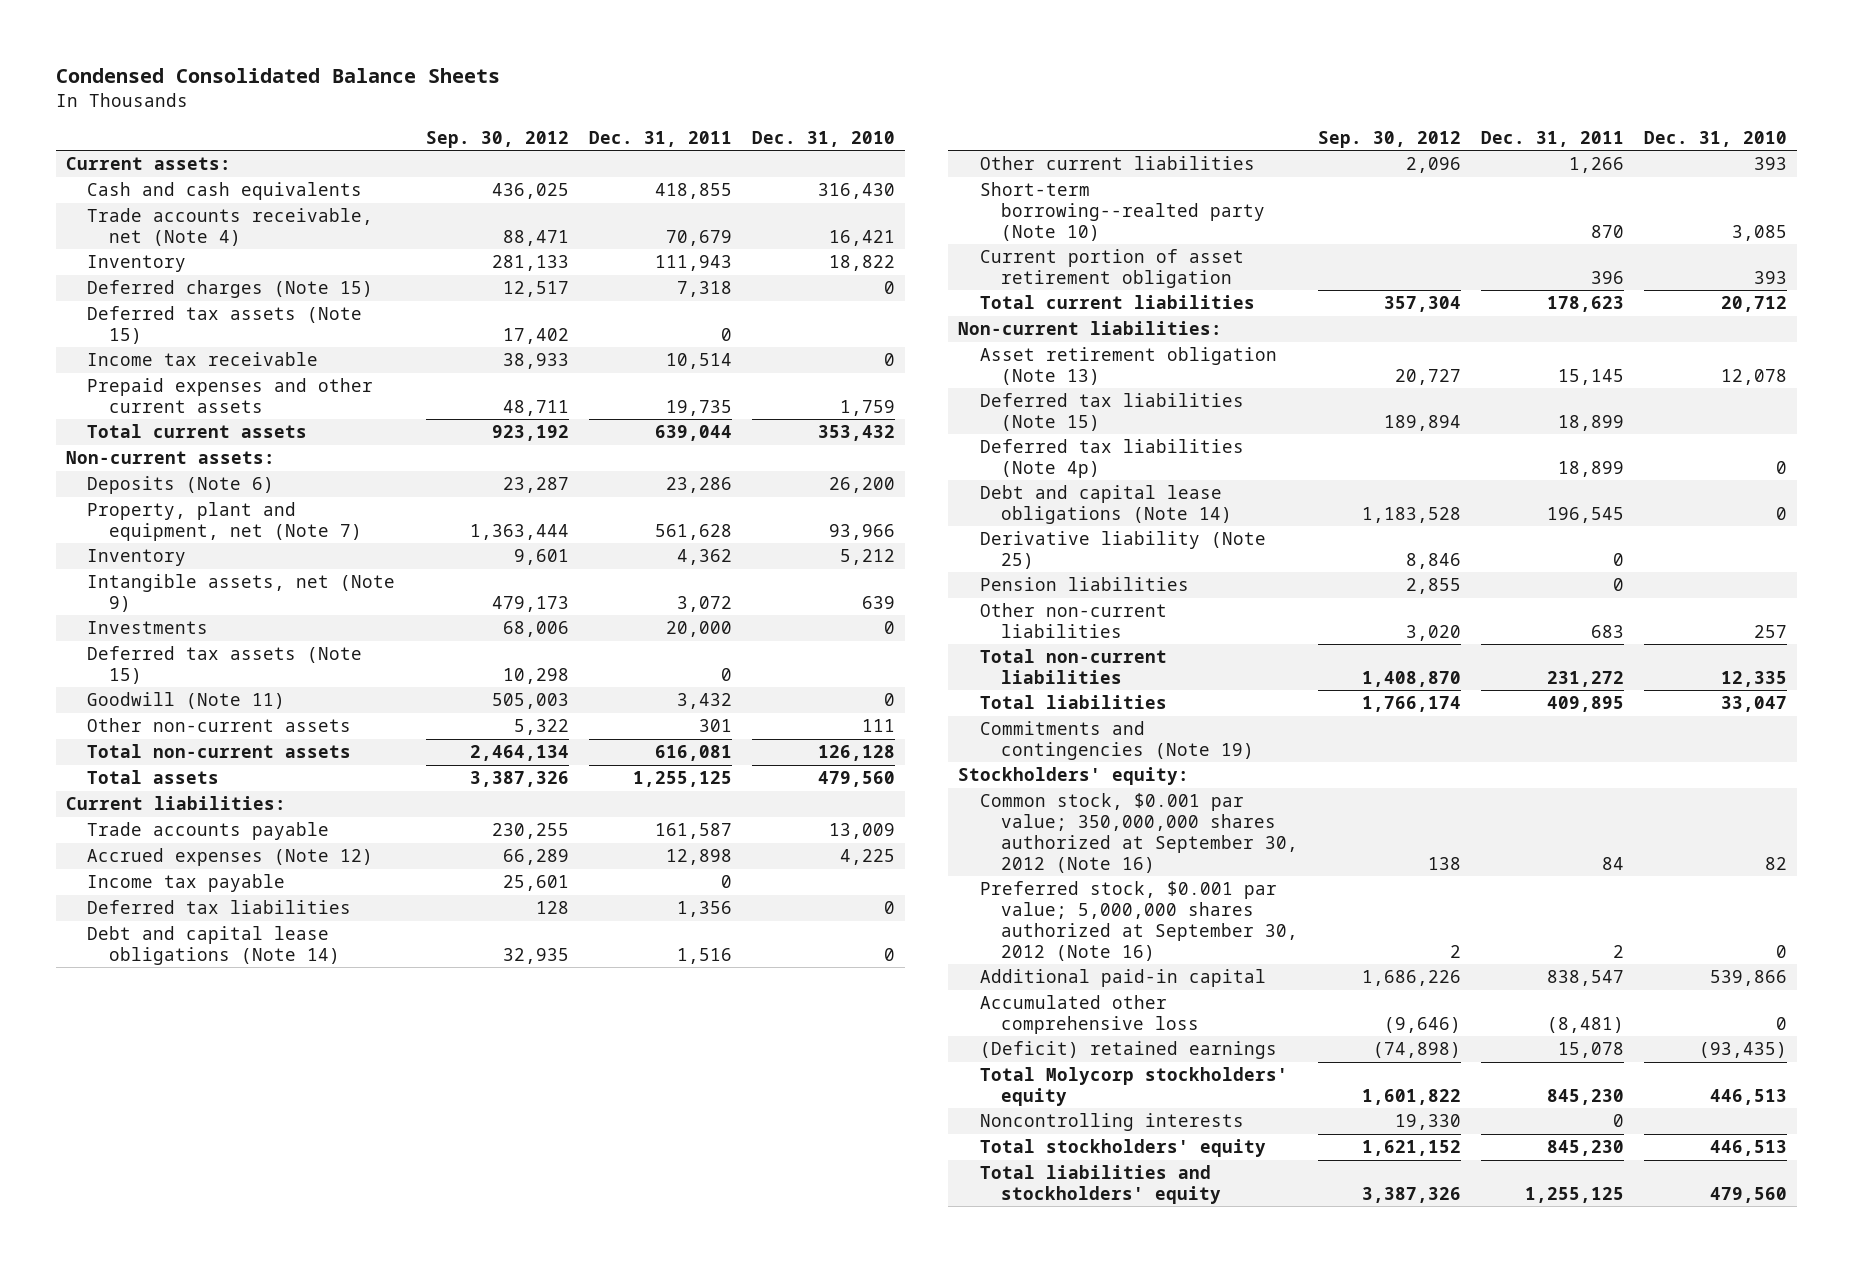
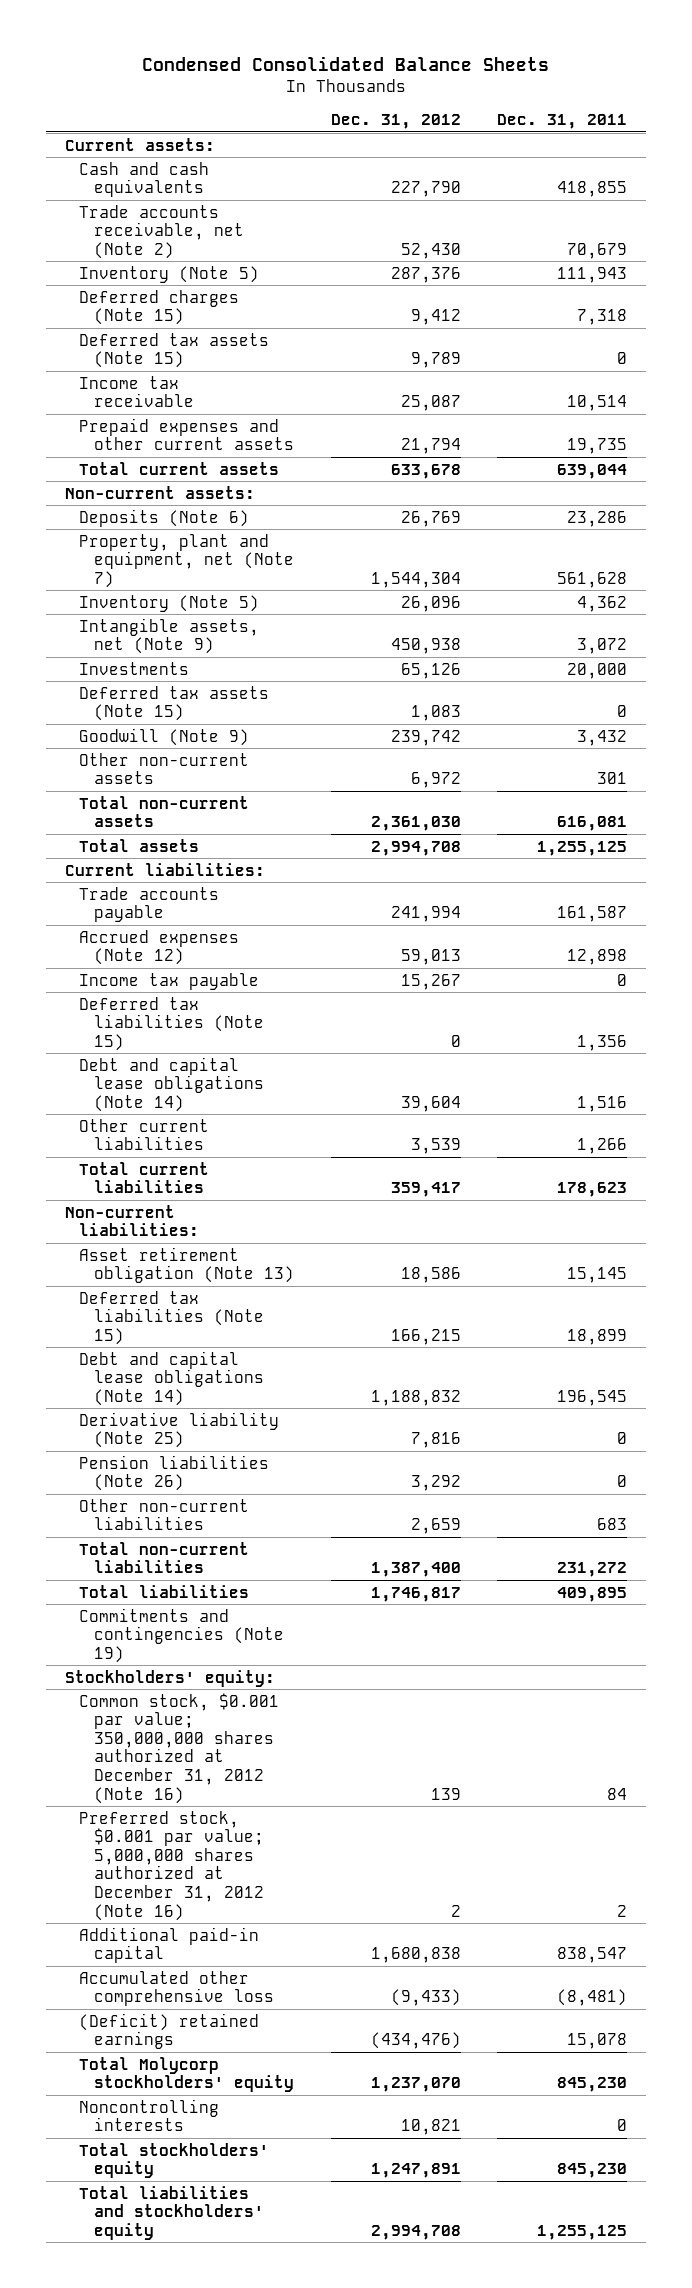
- | Sep. 30, 2012 | Dec. 31, 2011 | Dec. 31, 2010
+ | Dec. 31, 2012 | Dec. 31, 2011
- Trade accounts receivable, net (Note 4) | 88,471 | 70,679 | 16,421
- Inventory | 281,133 | 111,943 | 18,822
+ Trade accounts receivable, net (Note 2) | 52,430 | 70,679
+ Inventory (Note 5) | 287,376 | 111,943
- Inventory | 9,601 | 4,362 | 5,212
+ Inventory (Note 5) | 26,096 | 4,362
- Goodwill (Note 11) | 505,003 | 3,432 | 0
+ Goodwill (Note 9) | 239,742 | 3,432
- Deferred tax liabilities | 128 | 1,356 | 0
+ Deferred tax liabilities (Note 15) | 0 | 1,356
- Short-term borrowing--realted party (Note 10) | | 870 | 3,085
- Current portion of asset retirement obligation | | 396 | 393
- Deferred tax liabilities (Note 4p) | | 18,899 | 0
- Pension liabilities | 2,855 | 0 |
+ Pension liabilities (Note 26) | 3,292 | 0
- Common stock, $0.001 par value; 350,000,000 shares authorized at September 30, 2012 (Note 16) | 138 | 84 | 82
- Preferred stock, $0.001 par value; 5,000,000 shares authorized at September 30, 2012 (Note 16) | 2 | 2 | 0
+ Common stock, $0.001 par value; 350,000,000 shares authorized at December 31, 2012 (Note 16) | 139 | 84
+ Preferred stock, $0.001 par value; 5,000,000 shares authorized at December 31, 2012 (Note 16) | 2 | 2

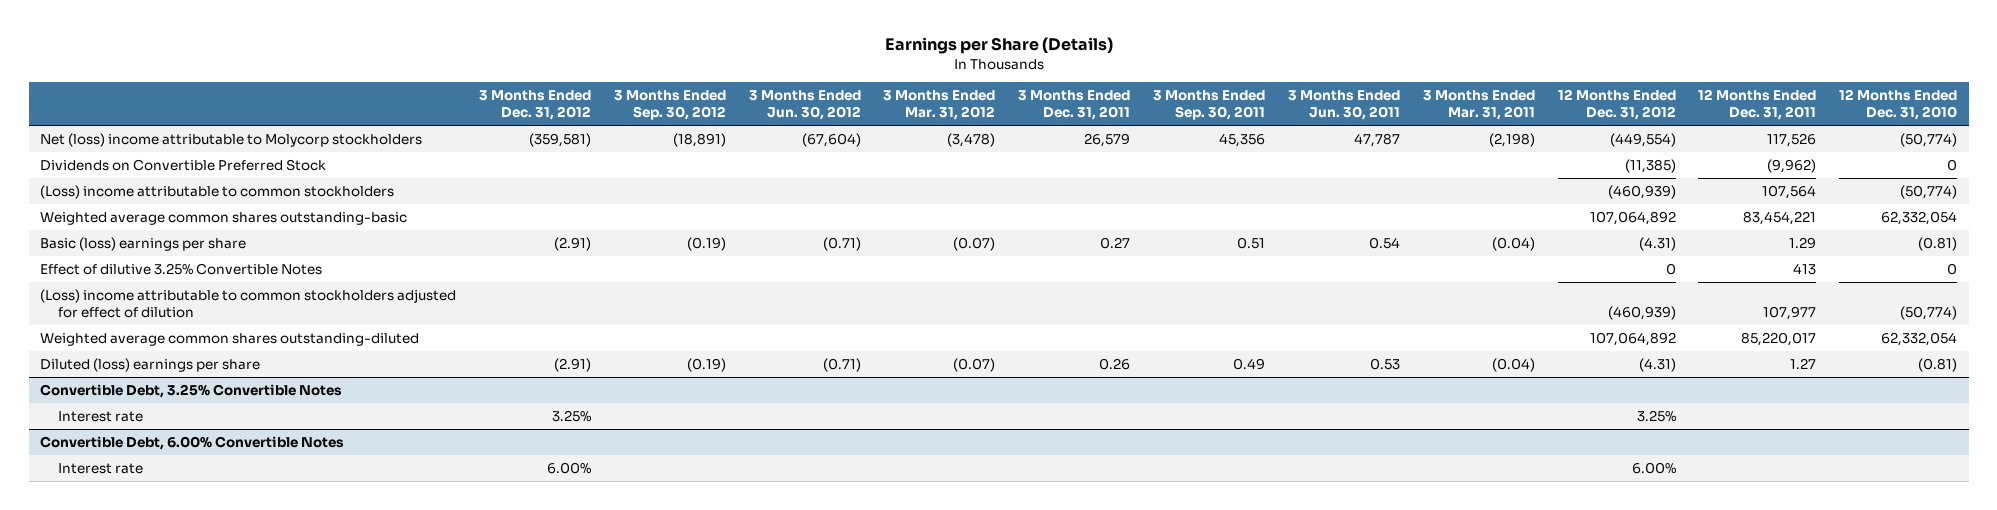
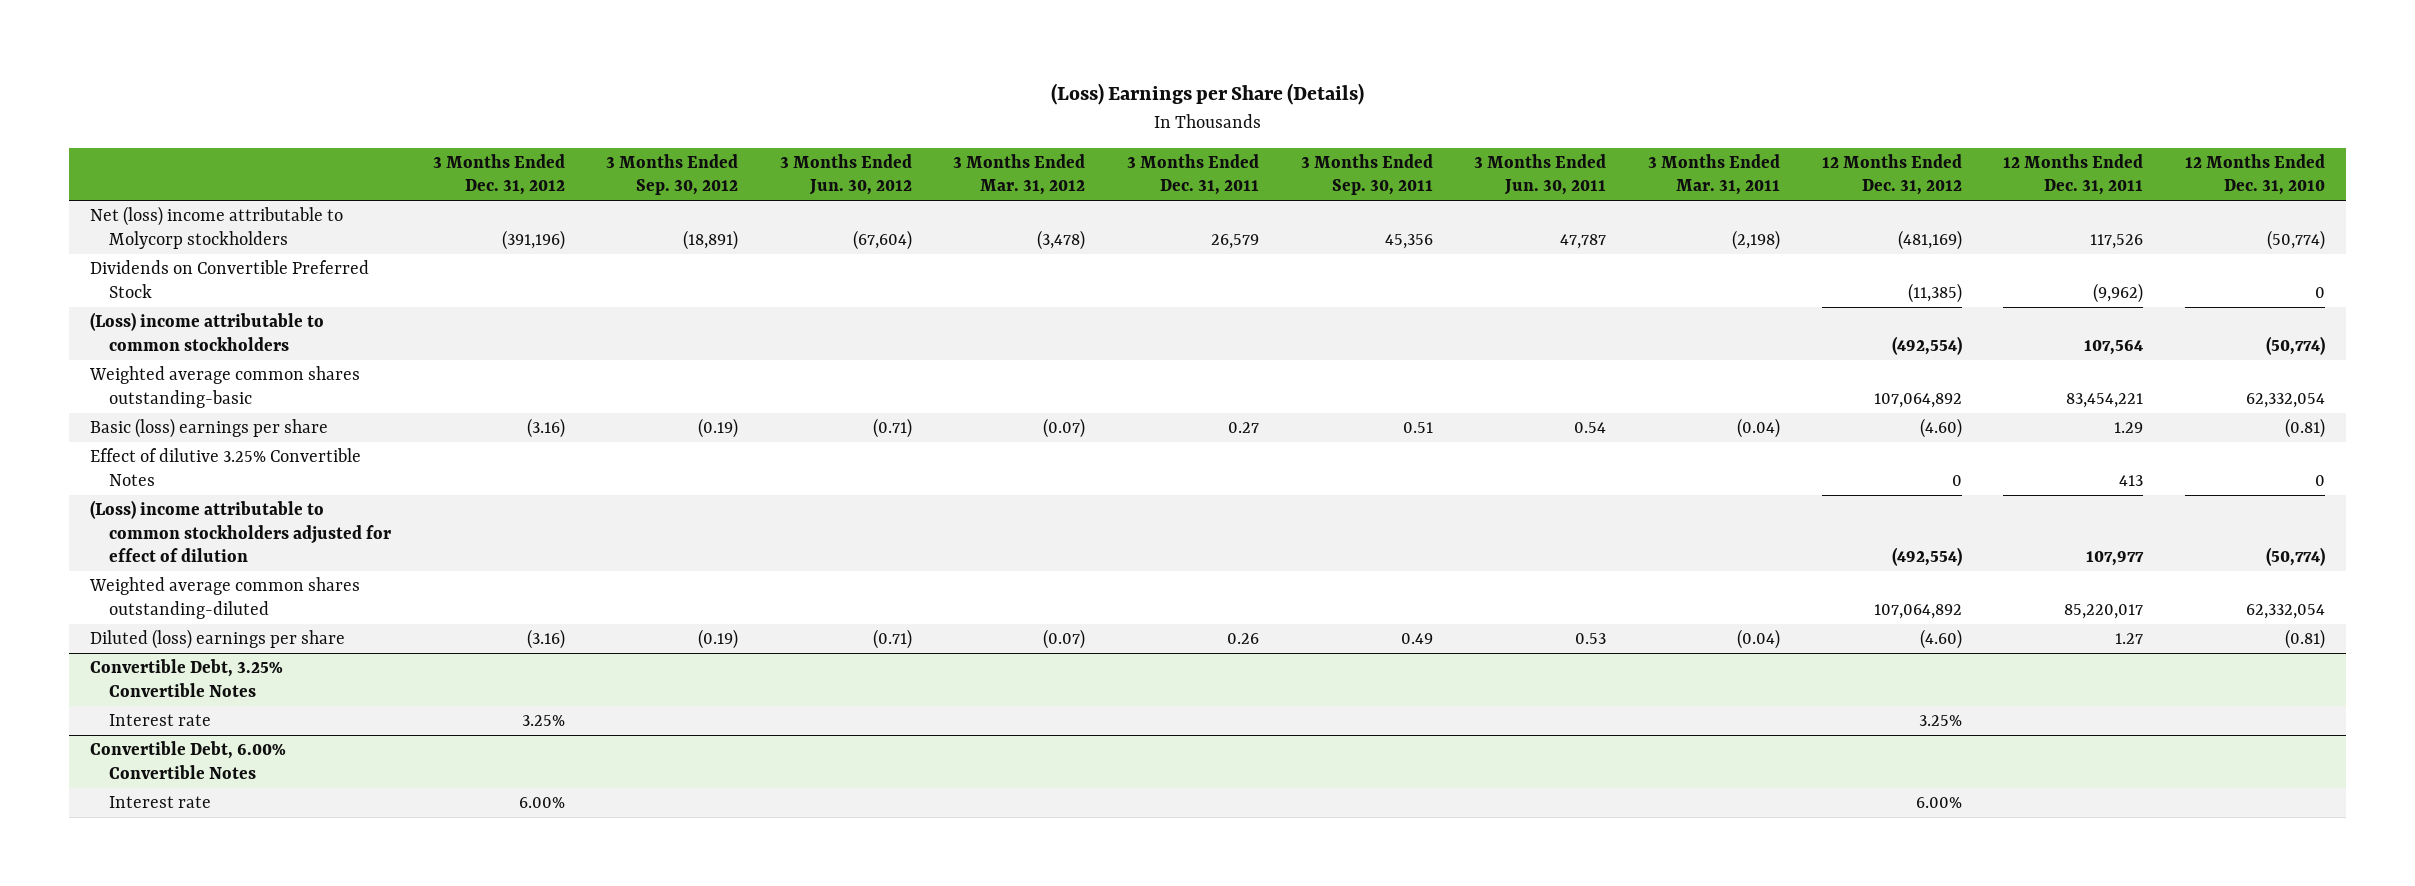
- Earnings per Share (Details)
+ (Loss) Earnings per Share (Details)
- Net (loss) income attributable to Molycorp stockholders | (359,581) | (18,891) | (67,604) | (3,478) | 26,579 | 45,356 | 47,787 | (2,198) | (449,554) | 117,526 | (50,774)
+ Net (loss) income attributable to Molycorp stockholders | (391,196) | (18,891) | (67,604) | (3,478) | 26,579 | 45,356 | 47,787 | (2,198) | (481,169) | 117,526 | (50,774)
- (Loss) income attributable to common stockholders | | | | | | | | | (460,939) | 107,564 | (50,774)
+ (Loss) income attributable to common stockholders | | | | | | | | | (492,554) | 107,564 | (50,774)
- Basic (loss) earnings per share | (2.91) | (0.19) | (0.71) | (0.07) | 0.27 | 0.51 | 0.54 | (0.04) | (4.31) | 1.29 | (0.81)
+ Basic (loss) earnings per share | (3.16) | (0.19) | (0.71) | (0.07) | 0.27 | 0.51 | 0.54 | (0.04) | (4.60) | 1.29 | (0.81)
- (Loss) income attributable to common stockholders adjusted for effect of dilution | | | | | | | | | (460,939) | 107,977 | (50,774)
+ (Loss) income attributable to common stockholders adjusted for effect of dilution | | | | | | | | | (492,554) | 107,977 | (50,774)
- Diluted (loss) earnings per share | (2.91) | (0.19) | (0.71) | (0.07) | 0.26 | 0.49 | 0.53 | (0.04) | (4.31) | 1.27 | (0.81)
+ Diluted (loss) earnings per share | (3.16) | (0.19) | (0.71) | (0.07) | 0.26 | 0.49 | 0.53 | (0.04) | (4.60) | 1.27 | (0.81)

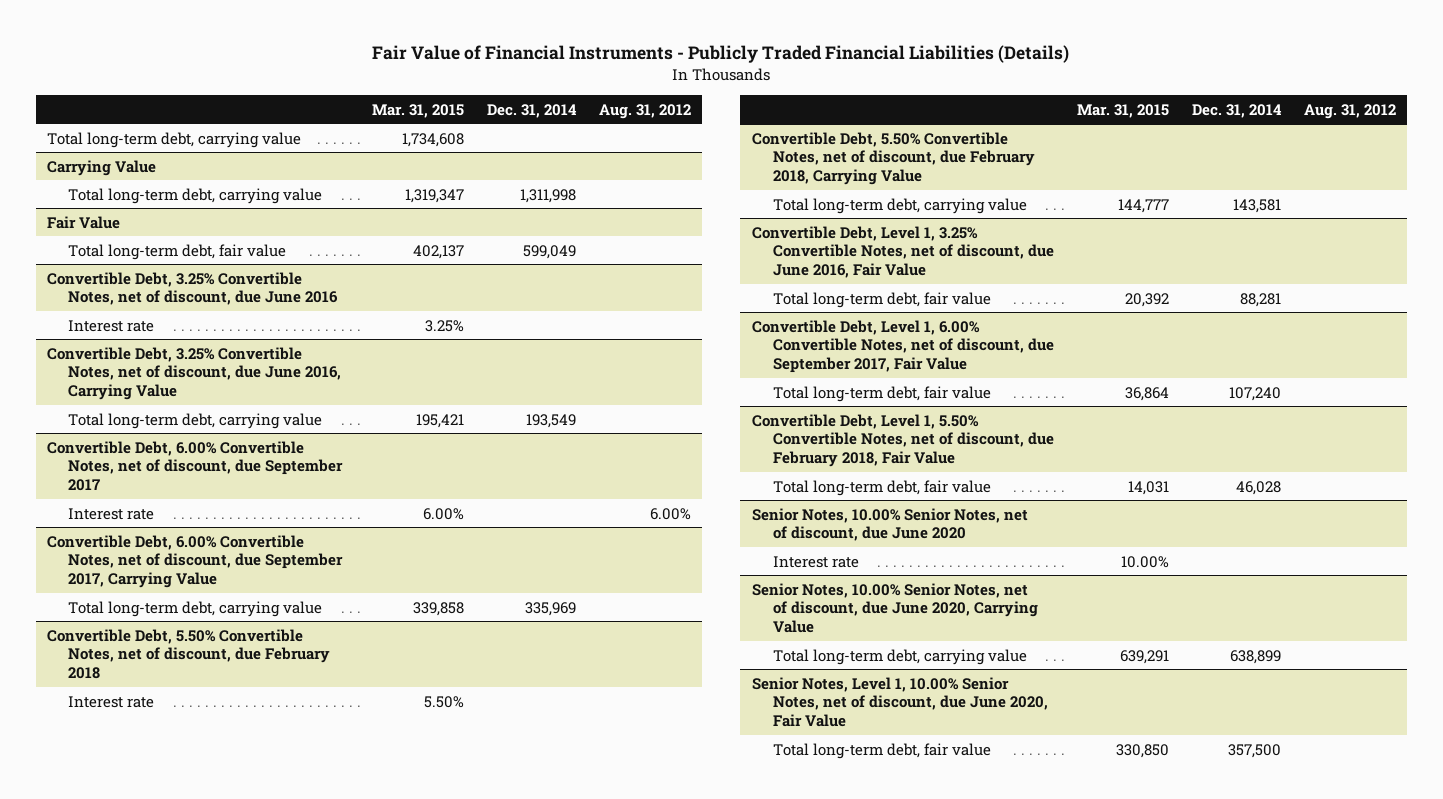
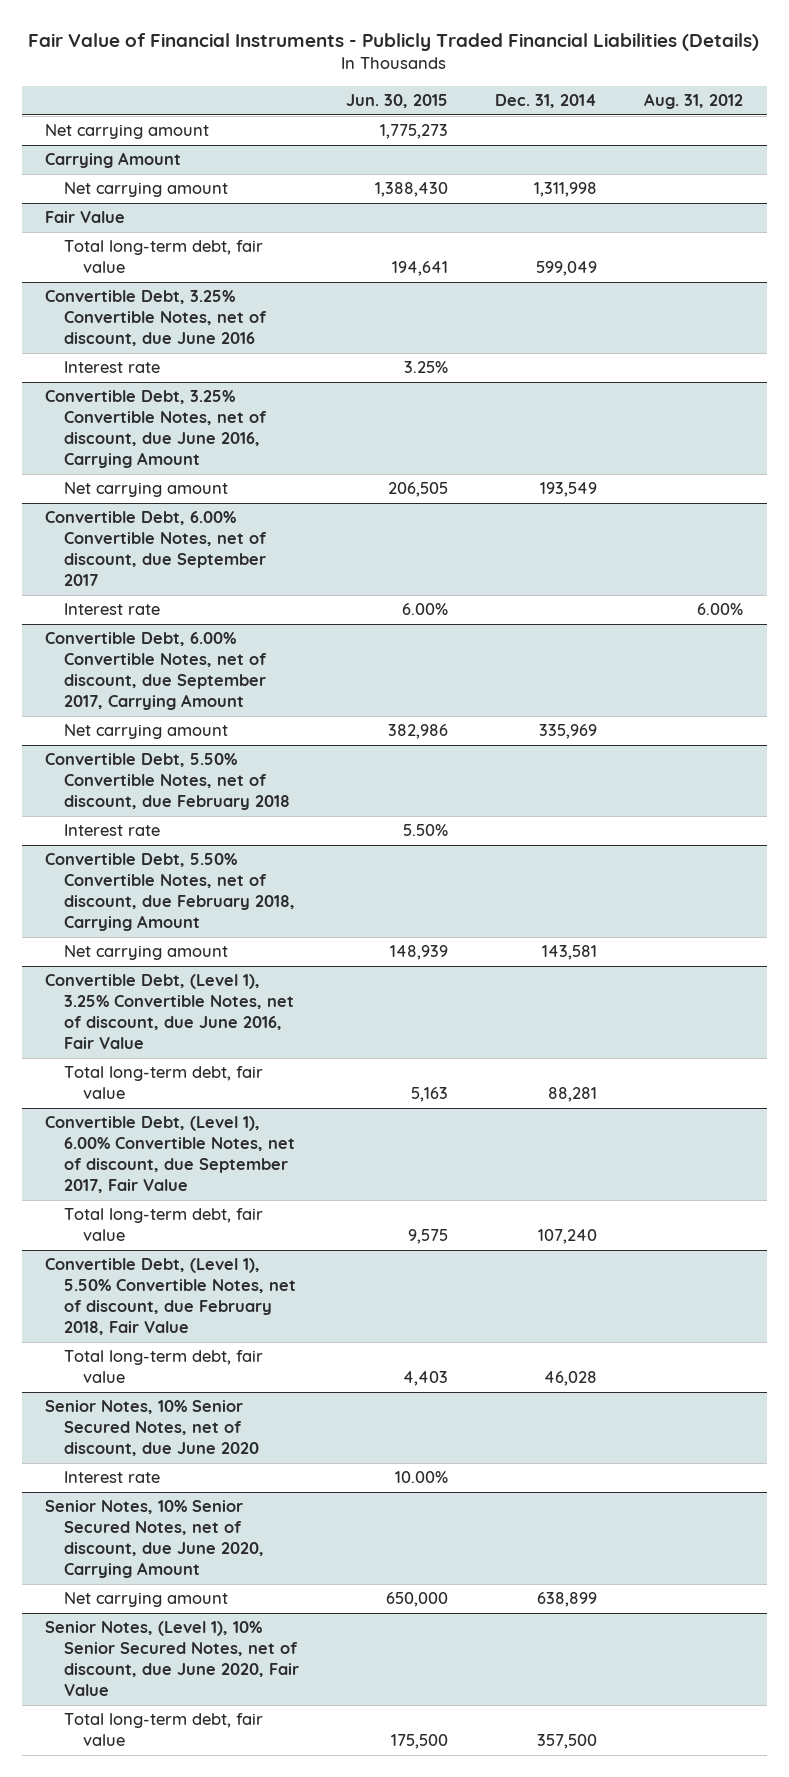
- | Mar. 31, 2015 | Dec. 31, 2014 | Aug. 31, 2012
+ | Jun. 30, 2015 | Dec. 31, 2014 | Aug. 31, 2012
- Total long-term debt, carrying value | 1,734,608 | |
- Carrying Value
- Total long-term debt, carrying value | 1,319,347 | 1,311,998 |
+ Net carrying amount | 1,775,273 | |
+ Carrying Amount
+ Net carrying amount | 1,388,430 | 1,311,998 |
- Convertible Debt, 3.25% Convertible Notes, net of discount, due June 2016, Carrying Value
- Total long-term debt, carrying value | 195,421 | 193,549 |
+ Convertible Debt, 3.25% Convertible Notes, net of discount, due June 2016, Carrying Amount
+ Net carrying amount | 206,505 | 193,549 |
- Convertible Debt, 6.00% Convertible Notes, net of discount, due September 2017, Carrying Value
- Total long-term debt, carrying value | 339,858 | 335,969 |
+ Convertible Debt, 6.00% Convertible Notes, net of discount, due September 2017, Carrying Amount
+ Net carrying amount | 382,986 | 335,969 |
- Convertible Debt, 5.50% Convertible Notes, net of discount, due February 2018, Carrying Value
- Total long-term debt, carrying value | 144,777 | 143,581 |
- Convertible Debt, Level 1, 3.25% Convertible Notes, net of discount, due June 2016, Fair Value
+ Convertible Debt, 5.50% Convertible Notes, net of discount, due February 2018, Carrying Amount
+ Net carrying amount | 148,939 | 143,581 |
+ Convertible Debt, (Level 1), 3.25% Convertible Notes, net of discount, due June 2016, Fair Value
- Convertible Debt, Level 1, 6.00% Convertible Notes, net of discount, due September 2017, Fair Value
+ Convertible Debt, (Level 1), 6.00% Convertible Notes, net of discount, due September 2017, Fair Value
- Convertible Debt, Level 1, 5.50% Convertible Notes, net of discount, due February 2018, Fair Value
+ Convertible Debt, (Level 1), 5.50% Convertible Notes, net of discount, due February 2018, Fair Value
- Senior Notes, 10.00% Senior Notes, net of discount, due June 2020
+ Senior Notes, 10% Senior Secured Notes, net of discount, due June 2020
- Senior Notes, 10.00% Senior Notes, net of discount, due June 2020, Carrying Value
- Total long-term debt, carrying value | 639,291 | 638,899 |
- Senior Notes, Level 1, 10.00% Senior Notes, net of discount, due June 2020, Fair Value
+ Senior Notes, 10% Senior Secured Notes, net of discount, due June 2020, Carrying Amount
+ Net carrying amount | 650,000 | 638,899 |
+ Senior Notes, (Level 1), 10% Senior Secured Notes, net of discount, due June 2020, Fair Value

